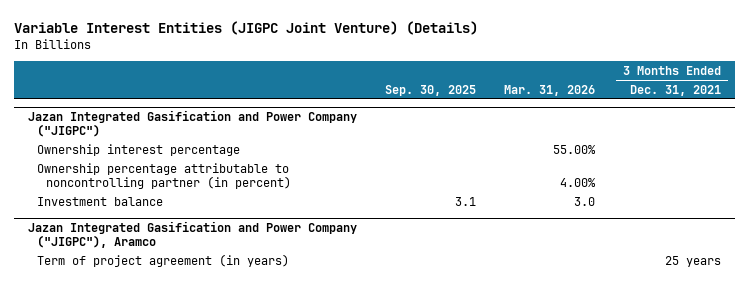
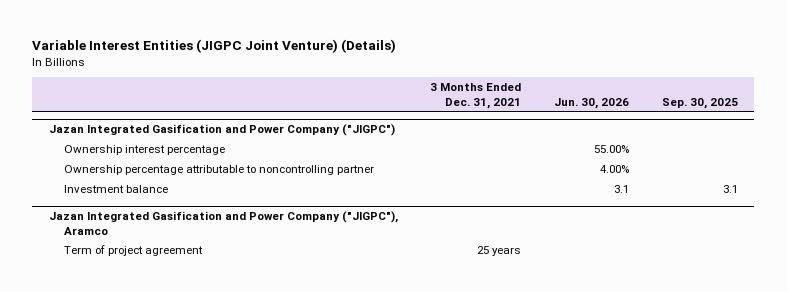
- | Sep. 30, 2025 | Mar. 31, 2026 | 3 Months Ended Dec. 31, 2021
+ | 3 Months Ended Dec. 31, 2021 | Jun. 30, 2026 | Sep. 30, 2025
@ Jazan Integrated Gasification and Power Company ("JIGPC")
- Ownership percentage attributable to noncontrolling partner (in percent) | | 4.00% |
+ Ownership percentage attributable to noncontrolling partner | | 4.00% |
@ Jazan Integrated Gasification and Power Company ("JIGPC"), Aramco
- Term of project agreement (in years) | | | 25 years
+ Term of project agreement | 25 years | |

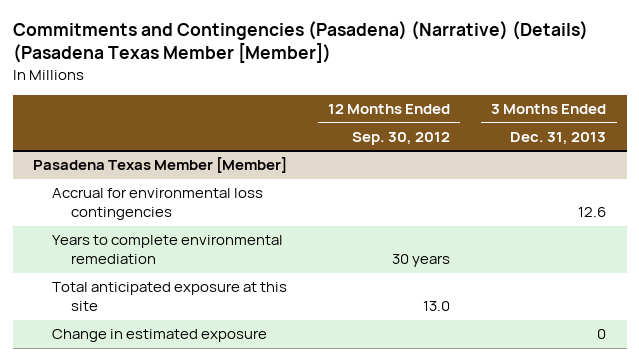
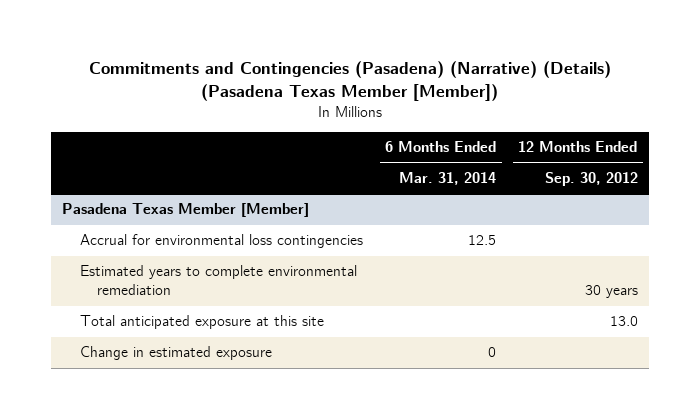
- | 12 Months Ended Sep. 30, 2012 | 3 Months Ended Dec. 31, 2013
+ | 6 Months Ended Mar. 31, 2014 | 12 Months Ended Sep. 30, 2012
@ Pasadena Texas Member [Member]
- Years to complete environmental remediation | 30 years |
+ Estimated years to complete environmental remediation | | 30 years

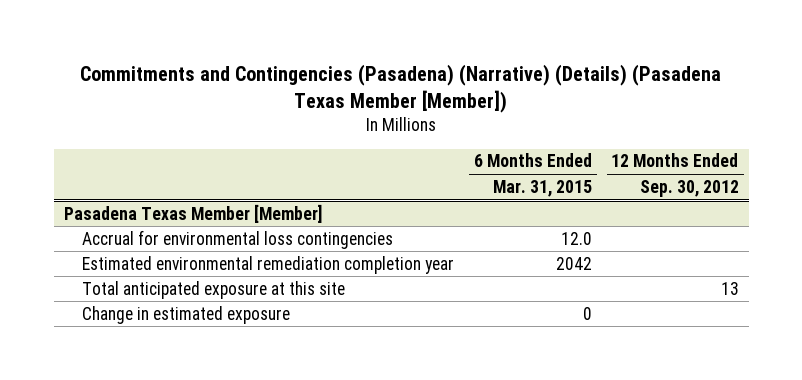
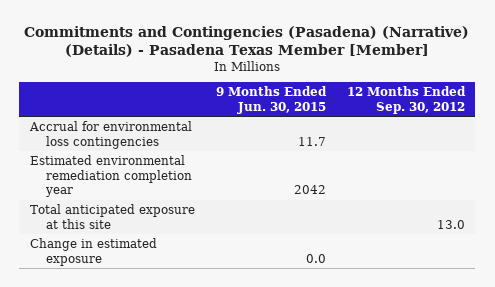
- Commitments and Contingencies (Pasadena) (Narrative) (Details) (Pasadena Texas Member [Member])
+ Commitments and Contingencies (Pasadena) (Narrative) (Details) - Pasadena Texas Member [Member]
- | 6 Months Ended Mar. 31, 2015 | 12 Months Ended Sep. 30, 2012
+ | 9 Months Ended Jun. 30, 2015 | 12 Months Ended Sep. 30, 2012
- Pasadena Texas Member [Member]
- Accrual for environmental loss contingencies | 12.0 |
- Estimated environmental remediation completion year | 2042 |
- Total anticipated exposure at this site | | 13
- Change in estimated exposure | 0 |
+ Accrual for environmental loss contingencies | 11.7 |
+ Estimated environmental remediation completion year | 2042 |
+ Total anticipated exposure at this site | | 13.0
+ Change in estimated exposure | 0.0 |

